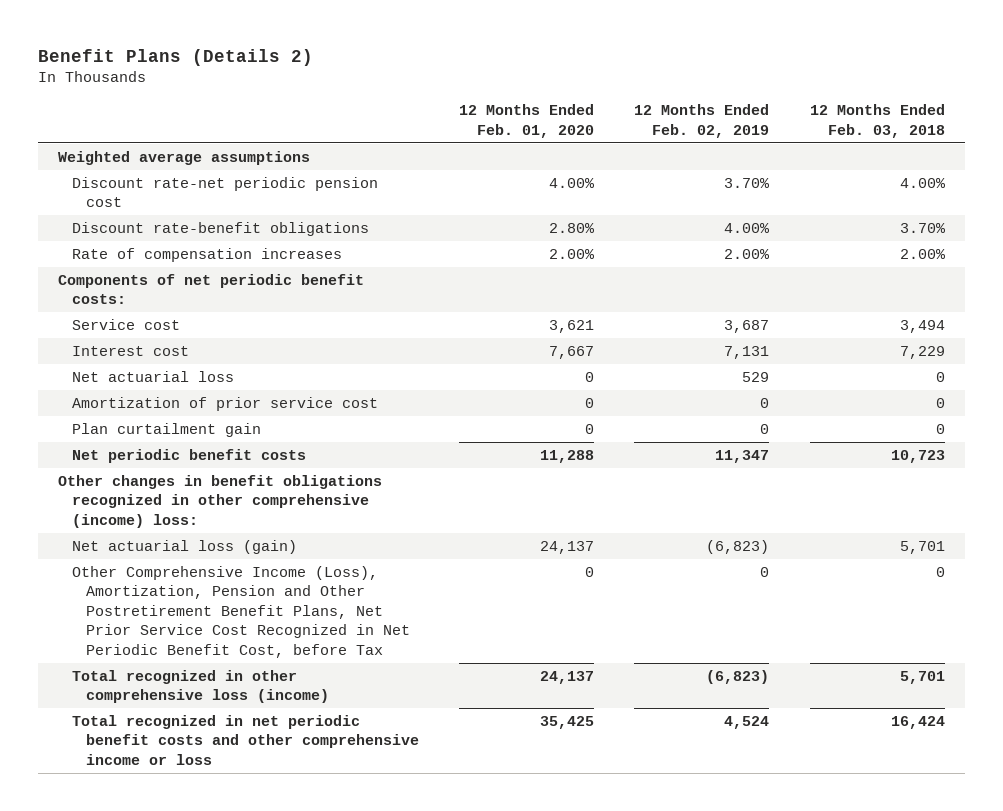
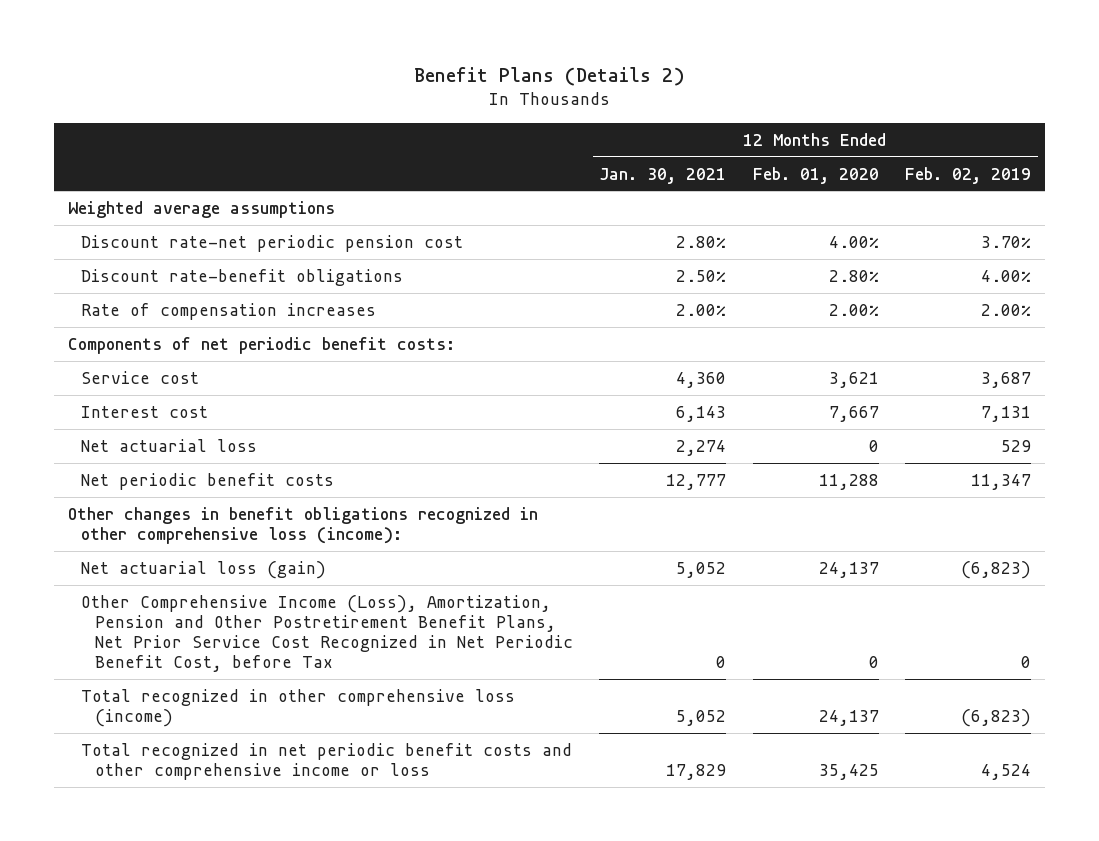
- | 12 Months Ended Feb. 01, 2020 | 12 Months Ended Feb. 02, 2019 | 12 Months Ended Feb. 03, 2018
+ | 12 Months Ended Jan. 30, 2021 | 12 Months Ended Feb. 01, 2020 | 12 Months Ended Feb. 02, 2019
- Amortization of prior service cost | 0 | 0 | 0
- Plan curtailment gain | 0 | 0 | 0
- Other changes in benefit obligations recognized in other comprehensive (income) loss:
+ Other changes in benefit obligations recognized in other comprehensive loss (income):

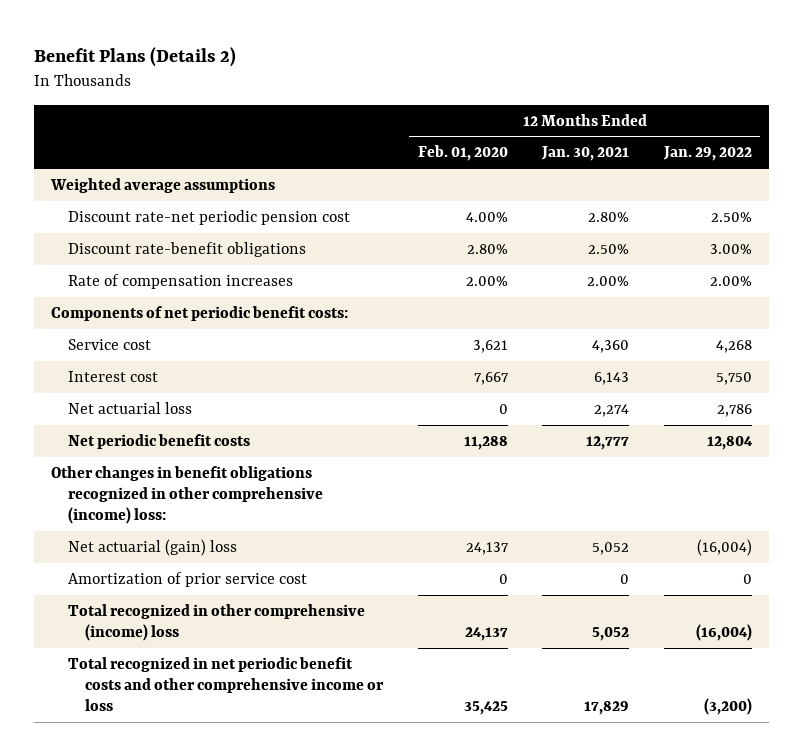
- | 12 Months Ended Jan. 30, 2021 | 12 Months Ended Feb. 01, 2020 | 12 Months Ended Feb. 02, 2019
+ | 12 Months Ended Feb. 01, 2020 | 12 Months Ended Jan. 30, 2021 | 12 Months Ended Jan. 29, 2022
- Other changes in benefit obligations recognized in other comprehensive loss (income):
- Net actuarial loss (gain) | 5,052 | 24,137 | (6,823)
- Other Comprehensive Income (Loss), Amortization, Pension and Other Postretirement Benefit Plans, Net Prior Service Cost Recognized in Net Periodic Benefit Cost, before Tax | 0 | 0 | 0
- Total recognized in other comprehensive loss (income) | 5,052 | 24,137 | (6,823)
+ Other changes in benefit obligations recognized in other comprehensive (income) loss:
+ Net actuarial (gain) loss | 24,137 | 5,052 | (16,004)
+ Amortization of prior service cost | 0 | 0 | 0
+ Total recognized in other comprehensive (income) loss | 24,137 | 5,052 | (16,004)

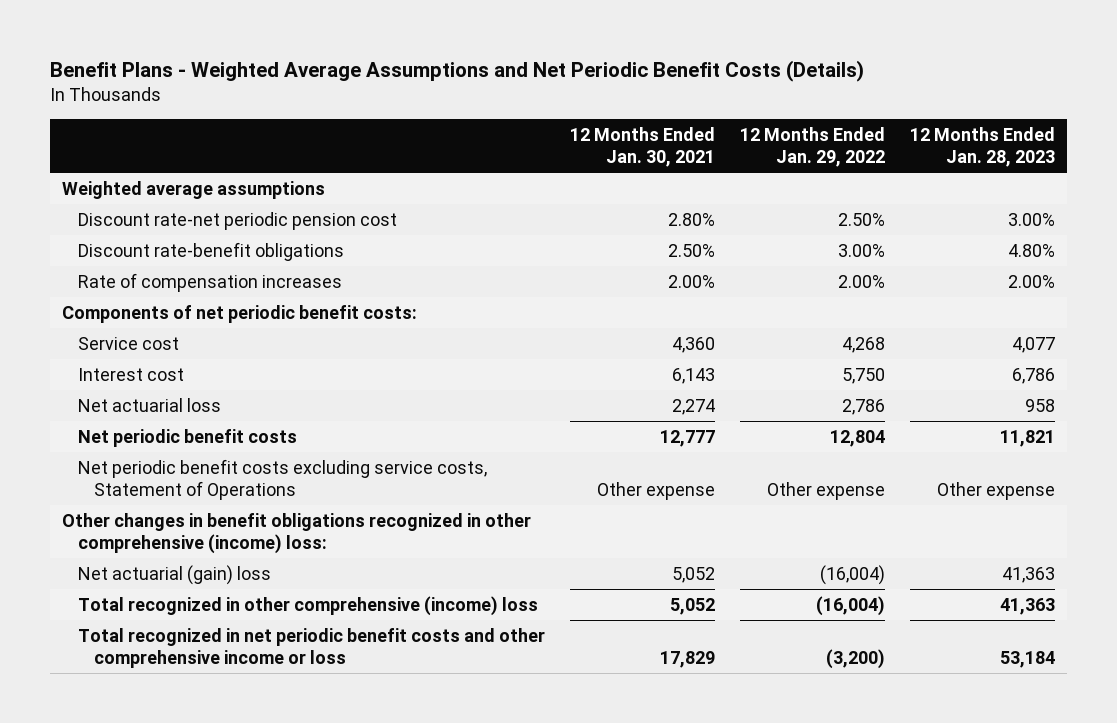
- Benefit Plans (Details 2)
+ Benefit Plans - Weighted Average Assumptions and Net Periodic Benefit Costs (Details)
- | 12 Months Ended Feb. 01, 2020 | 12 Months Ended Jan. 30, 2021 | 12 Months Ended Jan. 29, 2022
+ | 12 Months Ended Jan. 30, 2021 | 12 Months Ended Jan. 29, 2022 | 12 Months Ended Jan. 28, 2023
+ Net periodic benefit costs excluding service costs, Statement of Operations | Other expense | Other expense | Other expense
- Amortization of prior service cost | 0 | 0 | 0

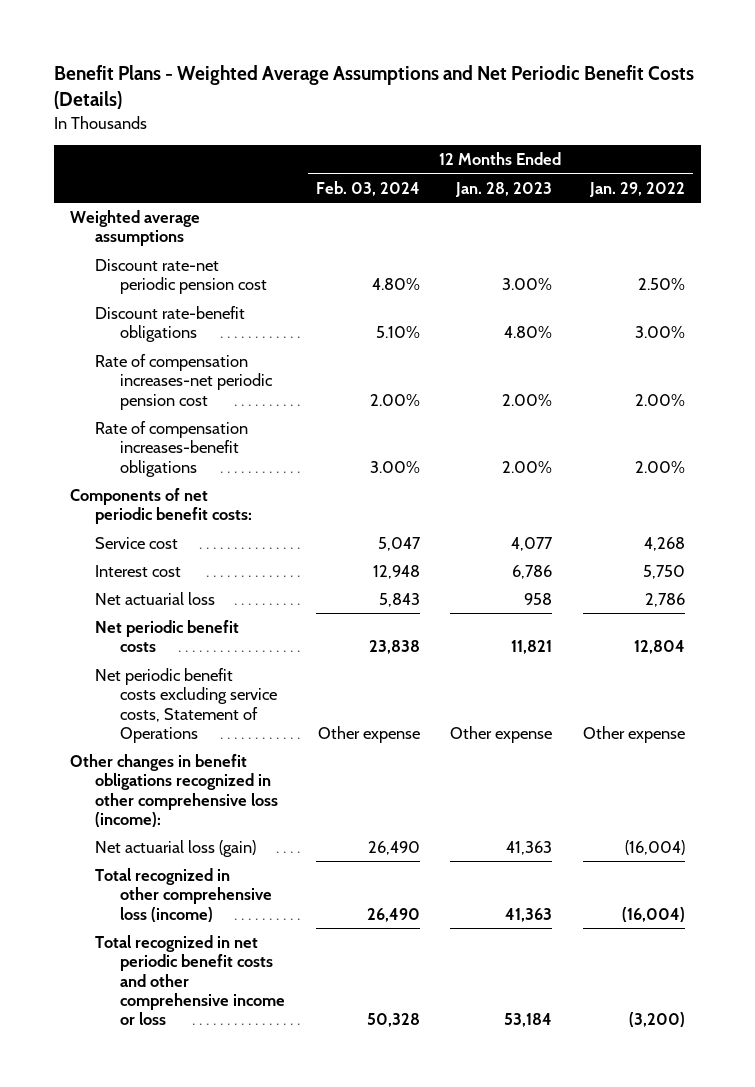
- | 12 Months Ended Jan. 30, 2021 | 12 Months Ended Jan. 29, 2022 | 12 Months Ended Jan. 28, 2023
+ | 12 Months Ended Feb. 03, 2024 | 12 Months Ended Jan. 28, 2023 | 12 Months Ended Jan. 29, 2022
- Rate of compensation increases | 2.00% | 2.00% | 2.00%
+ Rate of compensation increases-net periodic pension cost | 2.00% | 2.00% | 2.00%
+ Rate of compensation increases-benefit obligations | 3.00% | 2.00% | 2.00%
- Other changes in benefit obligations recognized in other comprehensive (income) loss:
- Net actuarial (gain) loss | 5,052 | (16,004) | 41,363
- Total recognized in other comprehensive (income) loss | 5,052 | (16,004) | 41,363
+ Other changes in benefit obligations recognized in other comprehensive loss (income):
+ Net actuarial loss (gain) | 26,490 | 41,363 | (16,004)
+ Total recognized in other comprehensive loss (income) | 26,490 | 41,363 | (16,004)

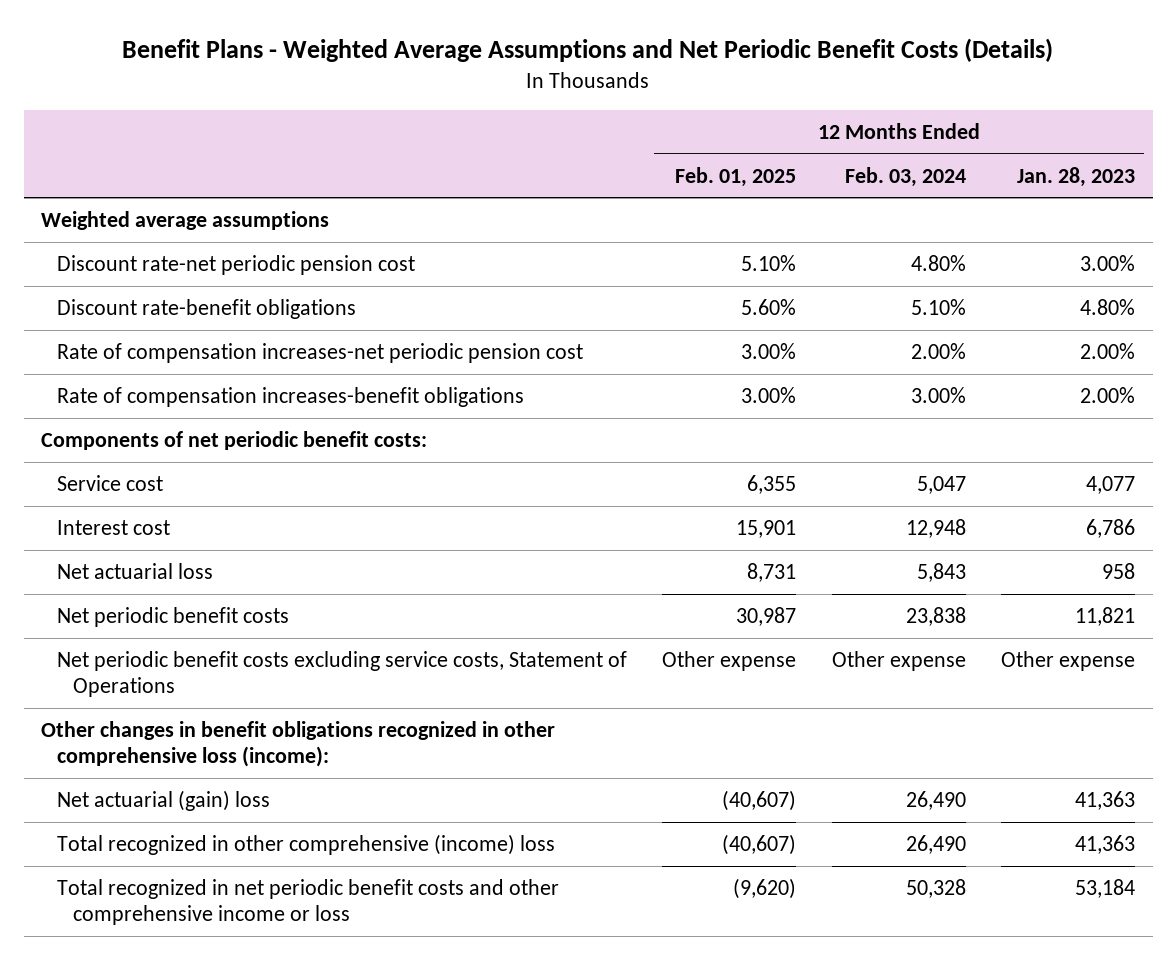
- | 12 Months Ended Feb. 03, 2024 | 12 Months Ended Jan. 28, 2023 | 12 Months Ended Jan. 29, 2022
+ | 12 Months Ended Feb. 01, 2025 | 12 Months Ended Feb. 03, 2024 | 12 Months Ended Jan. 28, 2023
- Net actuarial loss (gain) | 26,490 | 41,363 | (16,004)
- Total recognized in other comprehensive loss (income) | 26,490 | 41,363 | (16,004)
+ Net actuarial (gain) loss | (40,607) | 26,490 | 41,363
+ Total recognized in other comprehensive (income) loss | (40,607) | 26,490 | 41,363

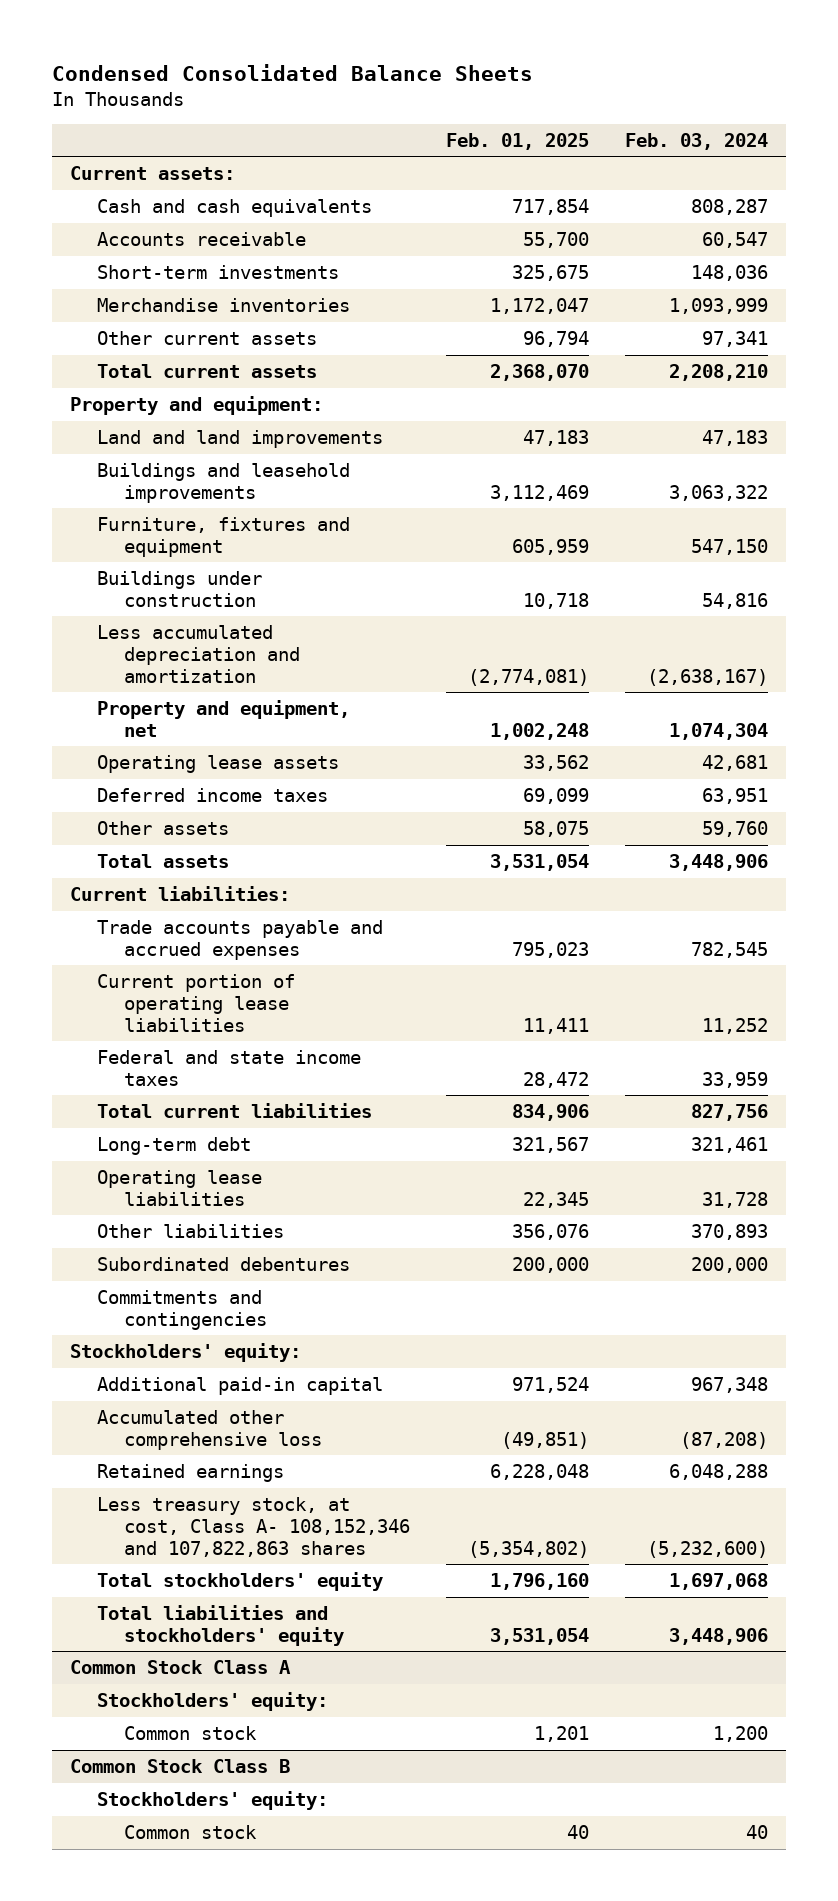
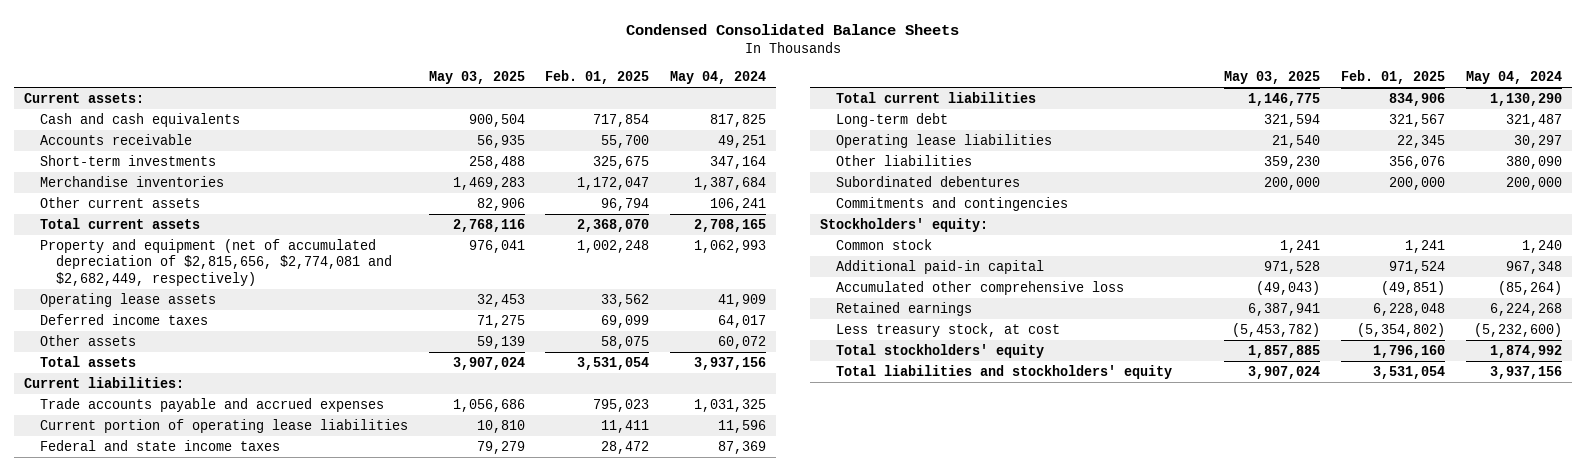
- | Feb. 01, 2025 | Feb. 03, 2024
+ | May 03, 2025 | Feb. 01, 2025 | May 04, 2024
- Property and equipment:
- Land and land improvements | 47,183 | 47,183
- Buildings and leasehold improvements | 3,112,469 | 3,063,322
- Furniture, fixtures and equipment | 605,959 | 547,150
- Buildings under construction | 10,718 | 54,816
- Less accumulated depreciation and amortization | (2,774,081) | (2,638,167)
- Property and equipment, net | 1,002,248 | 1,074,304
+ Property and equipment (net of accumulated depreciation of $2,815,656, $2,774,081 and $2,682,449, respectively) | 976,041 | 1,002,248 | 1,062,993
+ Common stock | 1,241 | 1,241 | 1,240
- Less treasury stock, at cost, Class A- 108,152,346 and 107,822,863 shares | (5,354,802) | (5,232,600)
+ Less treasury stock, at cost | (5,453,782) | (5,354,802) | (5,232,600)
- Common Stock Class A
- Stockholders' equity:
- Common stock | 1,201 | 1,200
- Common Stock Class B
- Stockholders' equity:
- Common stock | 40 | 40

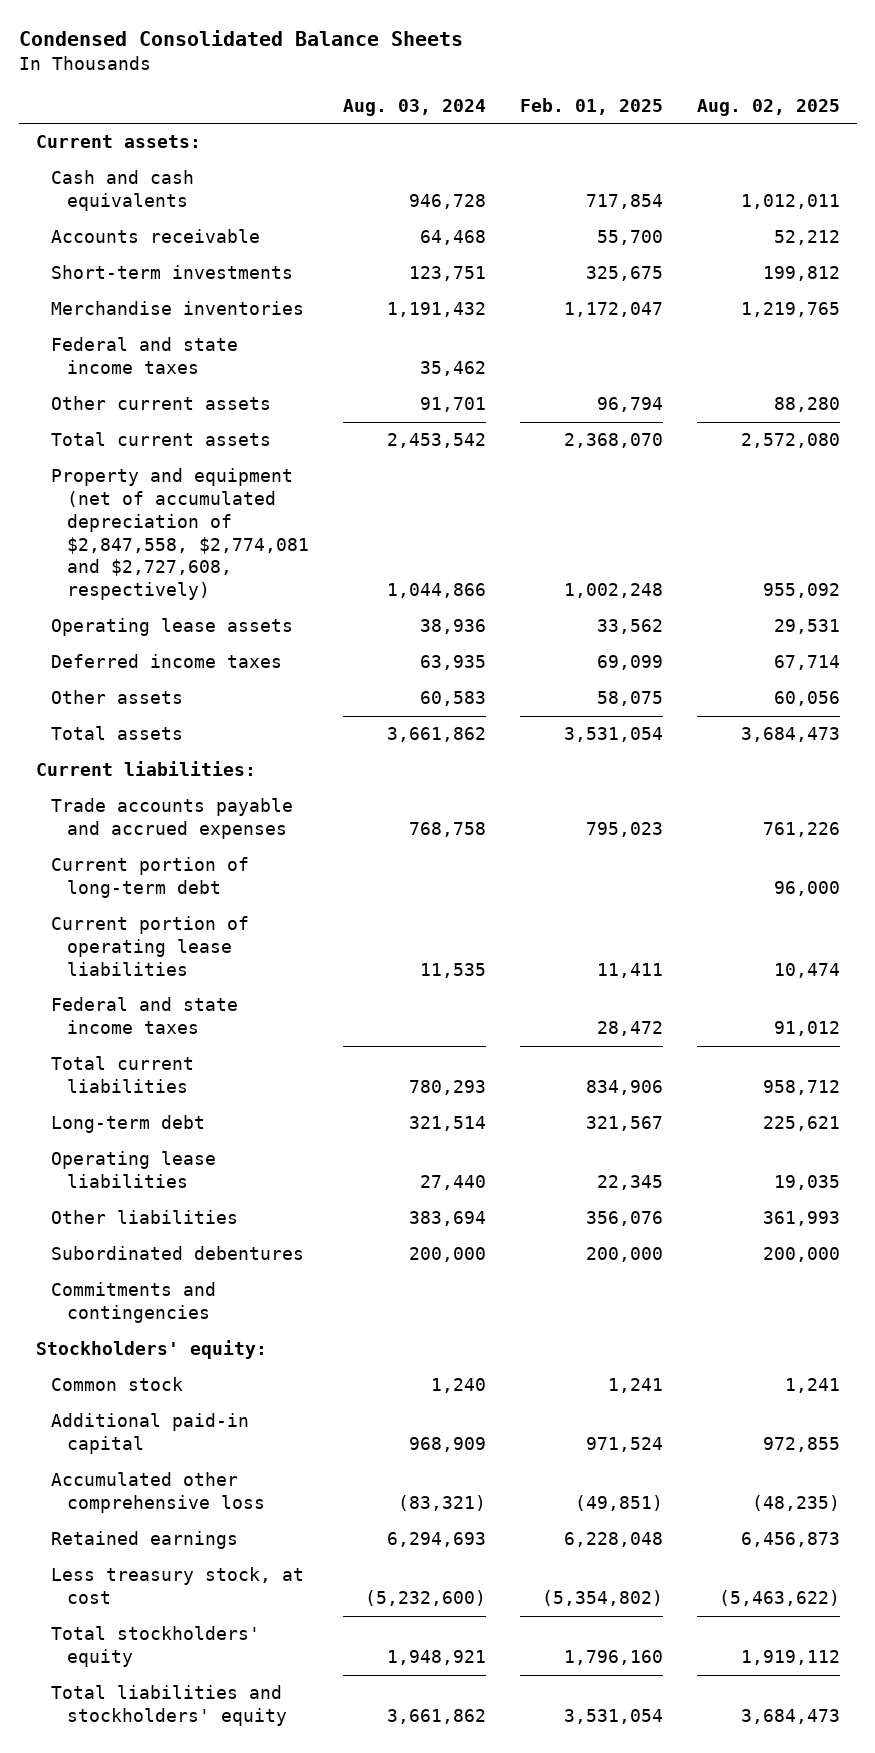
- | May 03, 2025 | Feb. 01, 2025 | May 04, 2024
+ | Aug. 03, 2024 | Feb. 01, 2025 | Aug. 02, 2025
+ Federal and state income taxes | 35,462 | |
- Property and equipment (net of accumulated depreciation of $2,815,656, $2,774,081 and $2,682,449, respectively) | 976,041 | 1,002,248 | 1,062,993
+ Property and equipment (net of accumulated depreciation of $2,847,558, $2,774,081 and $2,727,608, respectively) | 1,044,866 | 1,002,248 | 955,092
+ Current portion of long-term debt | | | 96,000

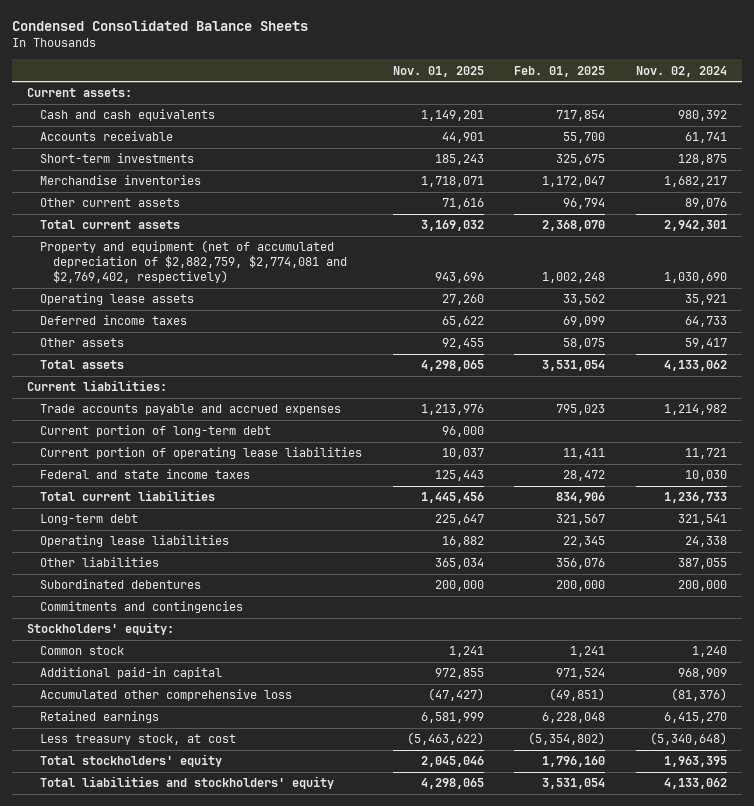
- | Aug. 03, 2024 | Feb. 01, 2025 | Aug. 02, 2025
+ | Nov. 01, 2025 | Feb. 01, 2025 | Nov. 02, 2024
- Federal and state income taxes | 35,462 | |
- Property and equipment (net of accumulated depreciation of $2,847,558, $2,774,081 and $2,727,608, respectively) | 1,044,866 | 1,002,248 | 955,092
+ Property and equipment (net of accumulated depreciation of $2,882,759, $2,774,081 and $2,769,402, respectively) | 943,696 | 1,002,248 | 1,030,690

